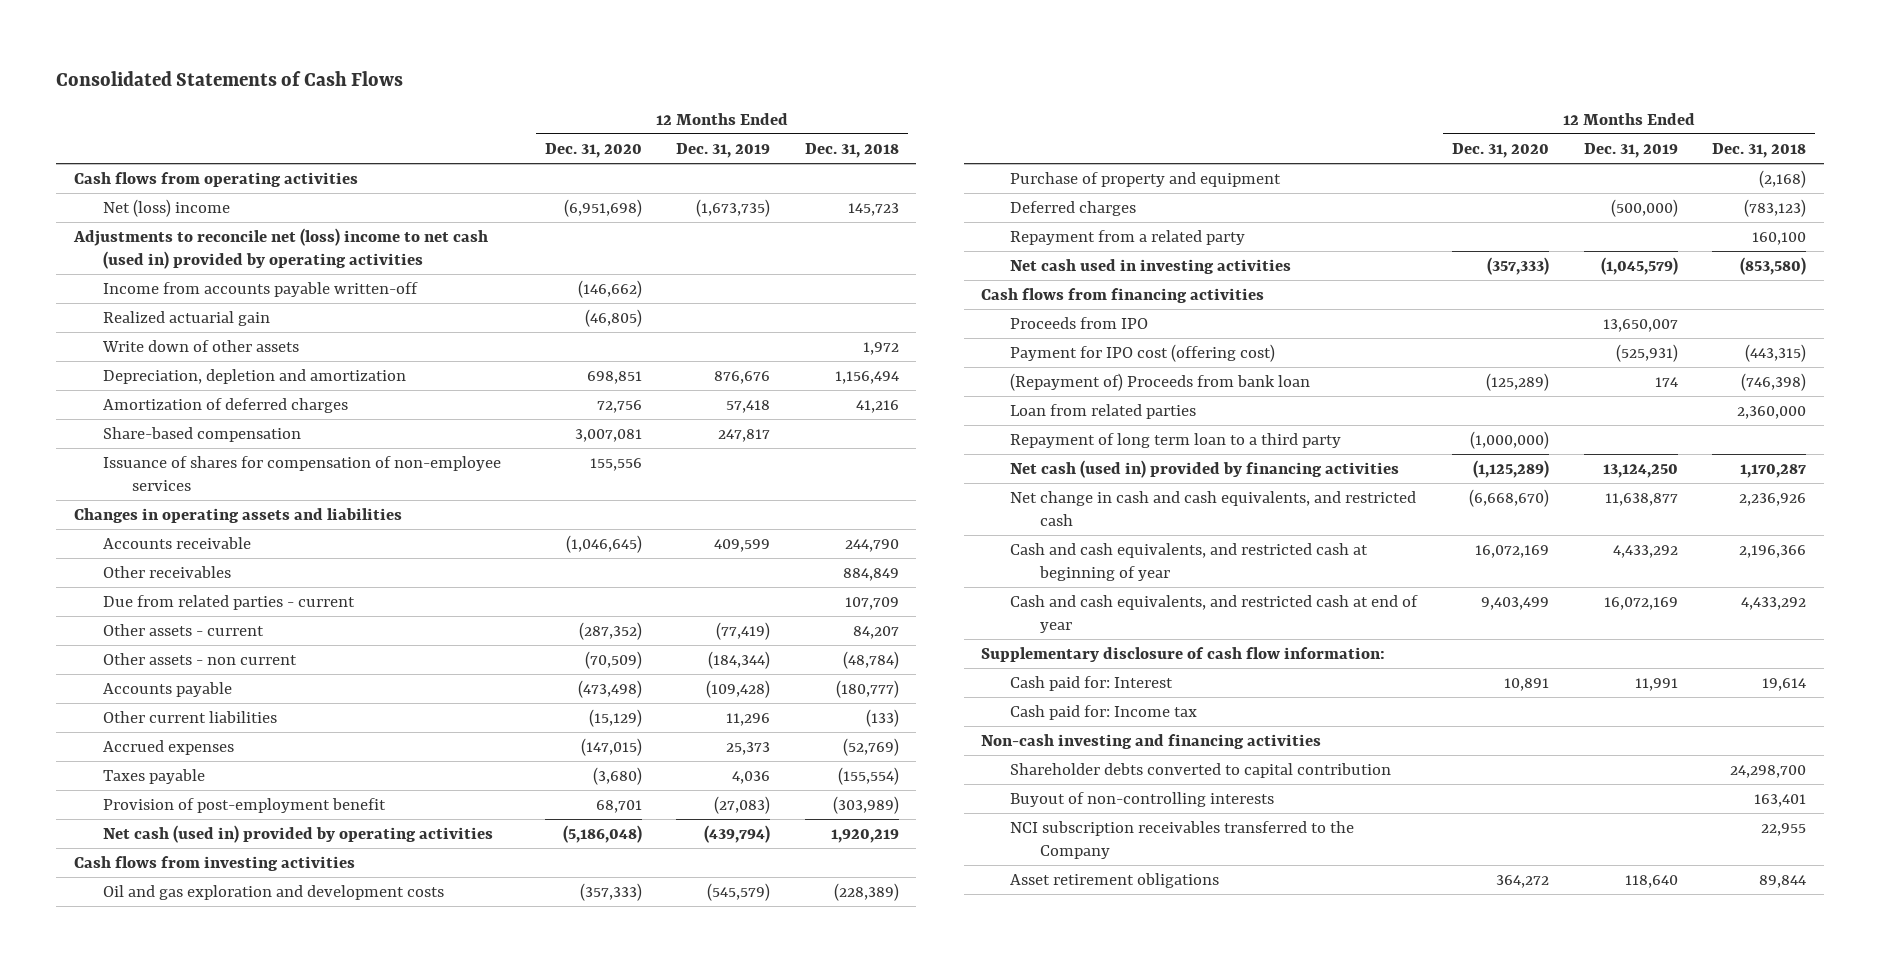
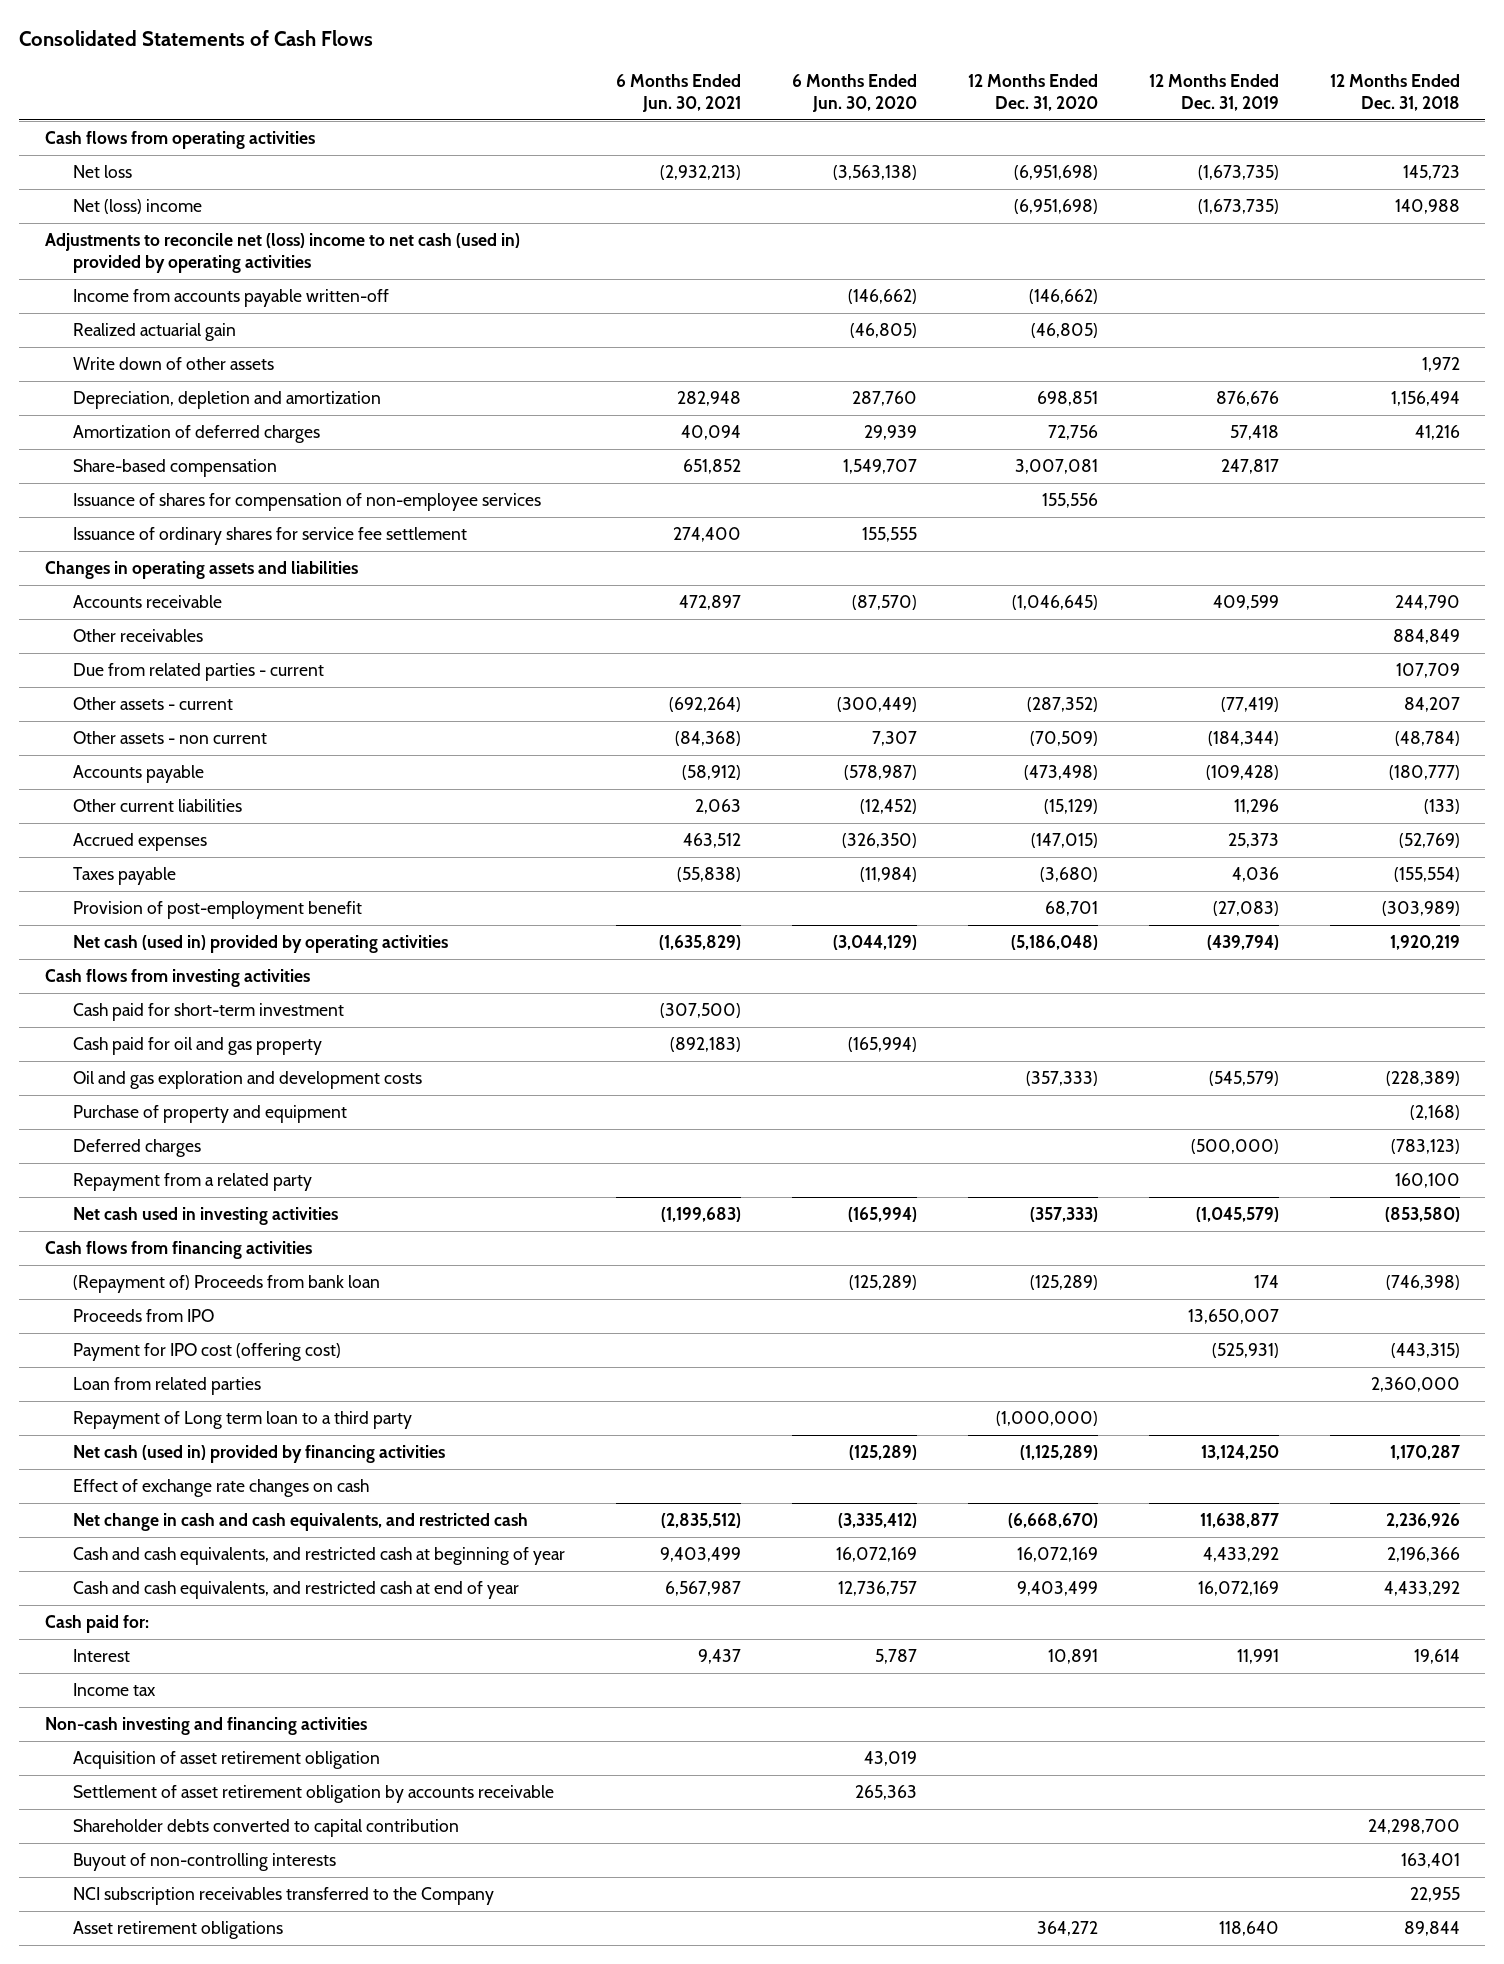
- | 12 Months Ended Dec. 31, 2020 | 12 Months Ended Dec. 31, 2019 | 12 Months Ended Dec. 31, 2018
+ | 6 Months Ended Jun. 30, 2021 | 6 Months Ended Jun. 30, 2020 | 12 Months Ended Dec. 31, 2020 | 12 Months Ended Dec. 31, 2019 | 12 Months Ended Dec. 31, 2018
- Net (loss) income | (6,951,698) | (1,673,735) | 145,723
+ Net loss | (2,932,213) | (3,563,138) | (6,951,698) | (1,673,735) | 145,723
+ Net (loss) income | | | (6,951,698) | (1,673,735) | 140,988
+ Issuance of ordinary shares for service fee settlement | 274,400 | 155,555 | | |
+ Cash paid for short-term investment | (307,500) | | | |
+ Cash paid for oil and gas property | (892,183) | (165,994) | | |
moved up: (Repayment of) Proceeds from bank loan | | (125,289) | (125,289) | 174 | (746,398)
- Repayment of long term loan to a third party | (1,000,000) | |
+ Repayment of Long term loan to a third party | | | (1,000,000) | |
+ Effect of exchange rate changes on cash
- Supplementary disclosure of cash flow information:
- Cash paid for: Interest | 10,891 | 11,991 | 19,614
- Cash paid for: Income tax
+ Cash paid for:
+ Interest | 9,437 | 5,787 | 10,891 | 11,991 | 19,614
+ Income tax
+ Acquisition of asset retirement obligation | | 43,019 | | |
+ Settlement of asset retirement obligation by accounts receivable | | 265,363 | | |

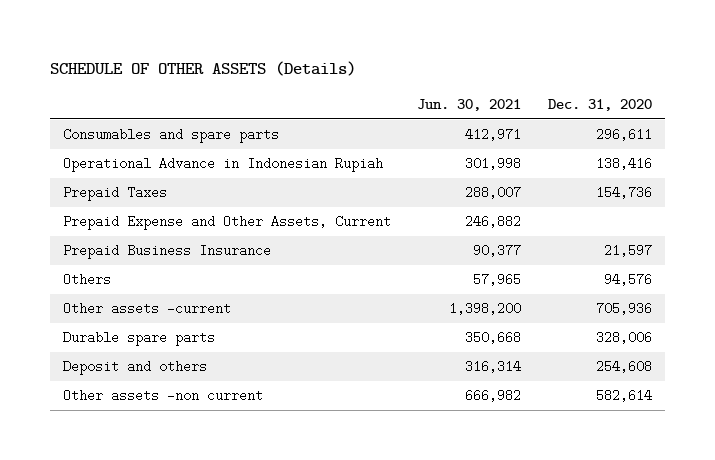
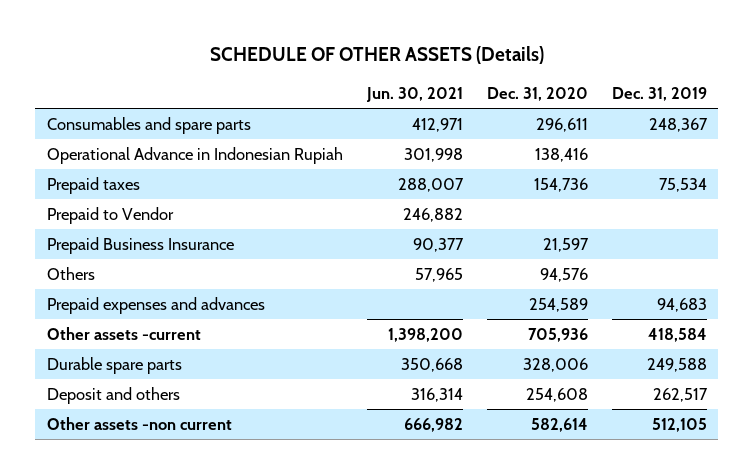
- | Jun. 30, 2021 | Dec. 31, 2020
+ | Jun. 30, 2021 | Dec. 31, 2020 | Dec. 31, 2019
- Prepaid Taxes | 288,007 | 154,736
- Prepaid Expense and Other Assets, Current | 246,882 |
+ Prepaid taxes | 288,007 | 154,736 | 75,534
+ Prepaid to Vendor | 246,882 | |
+ Prepaid expenses and advances | | 254,589 | 94,683

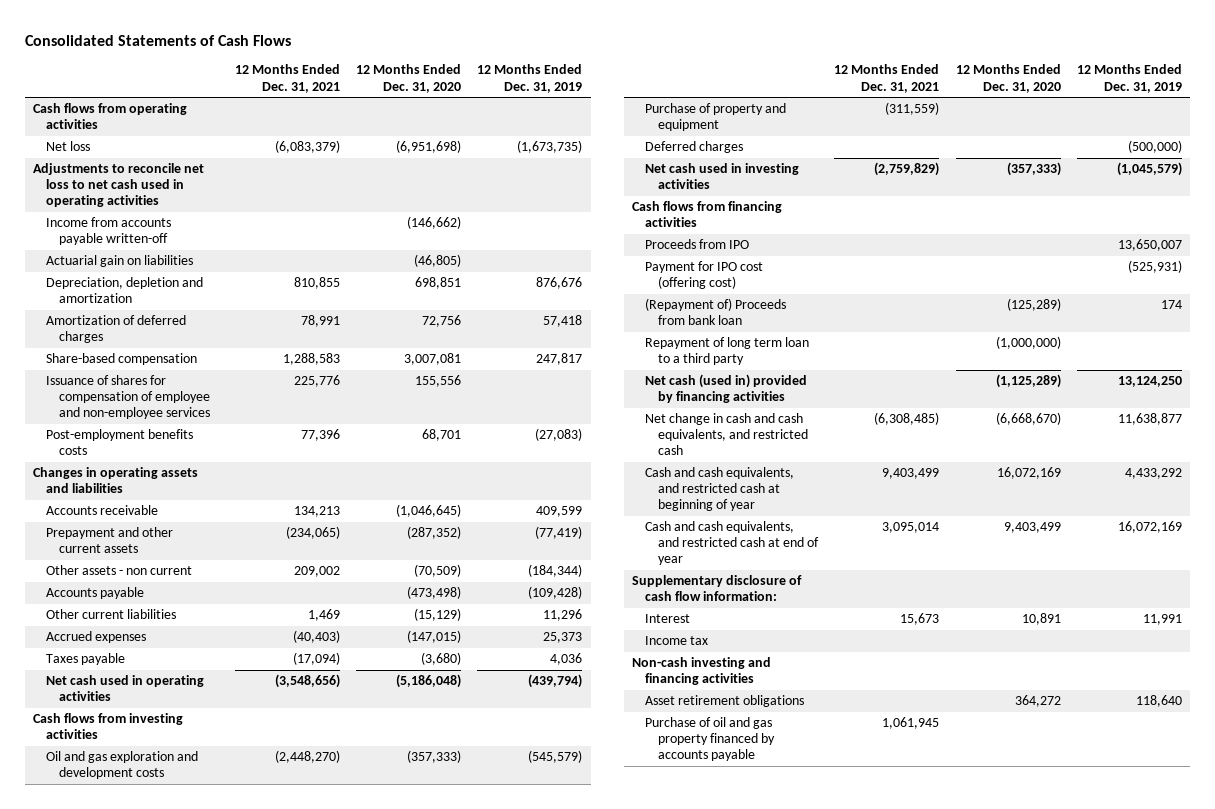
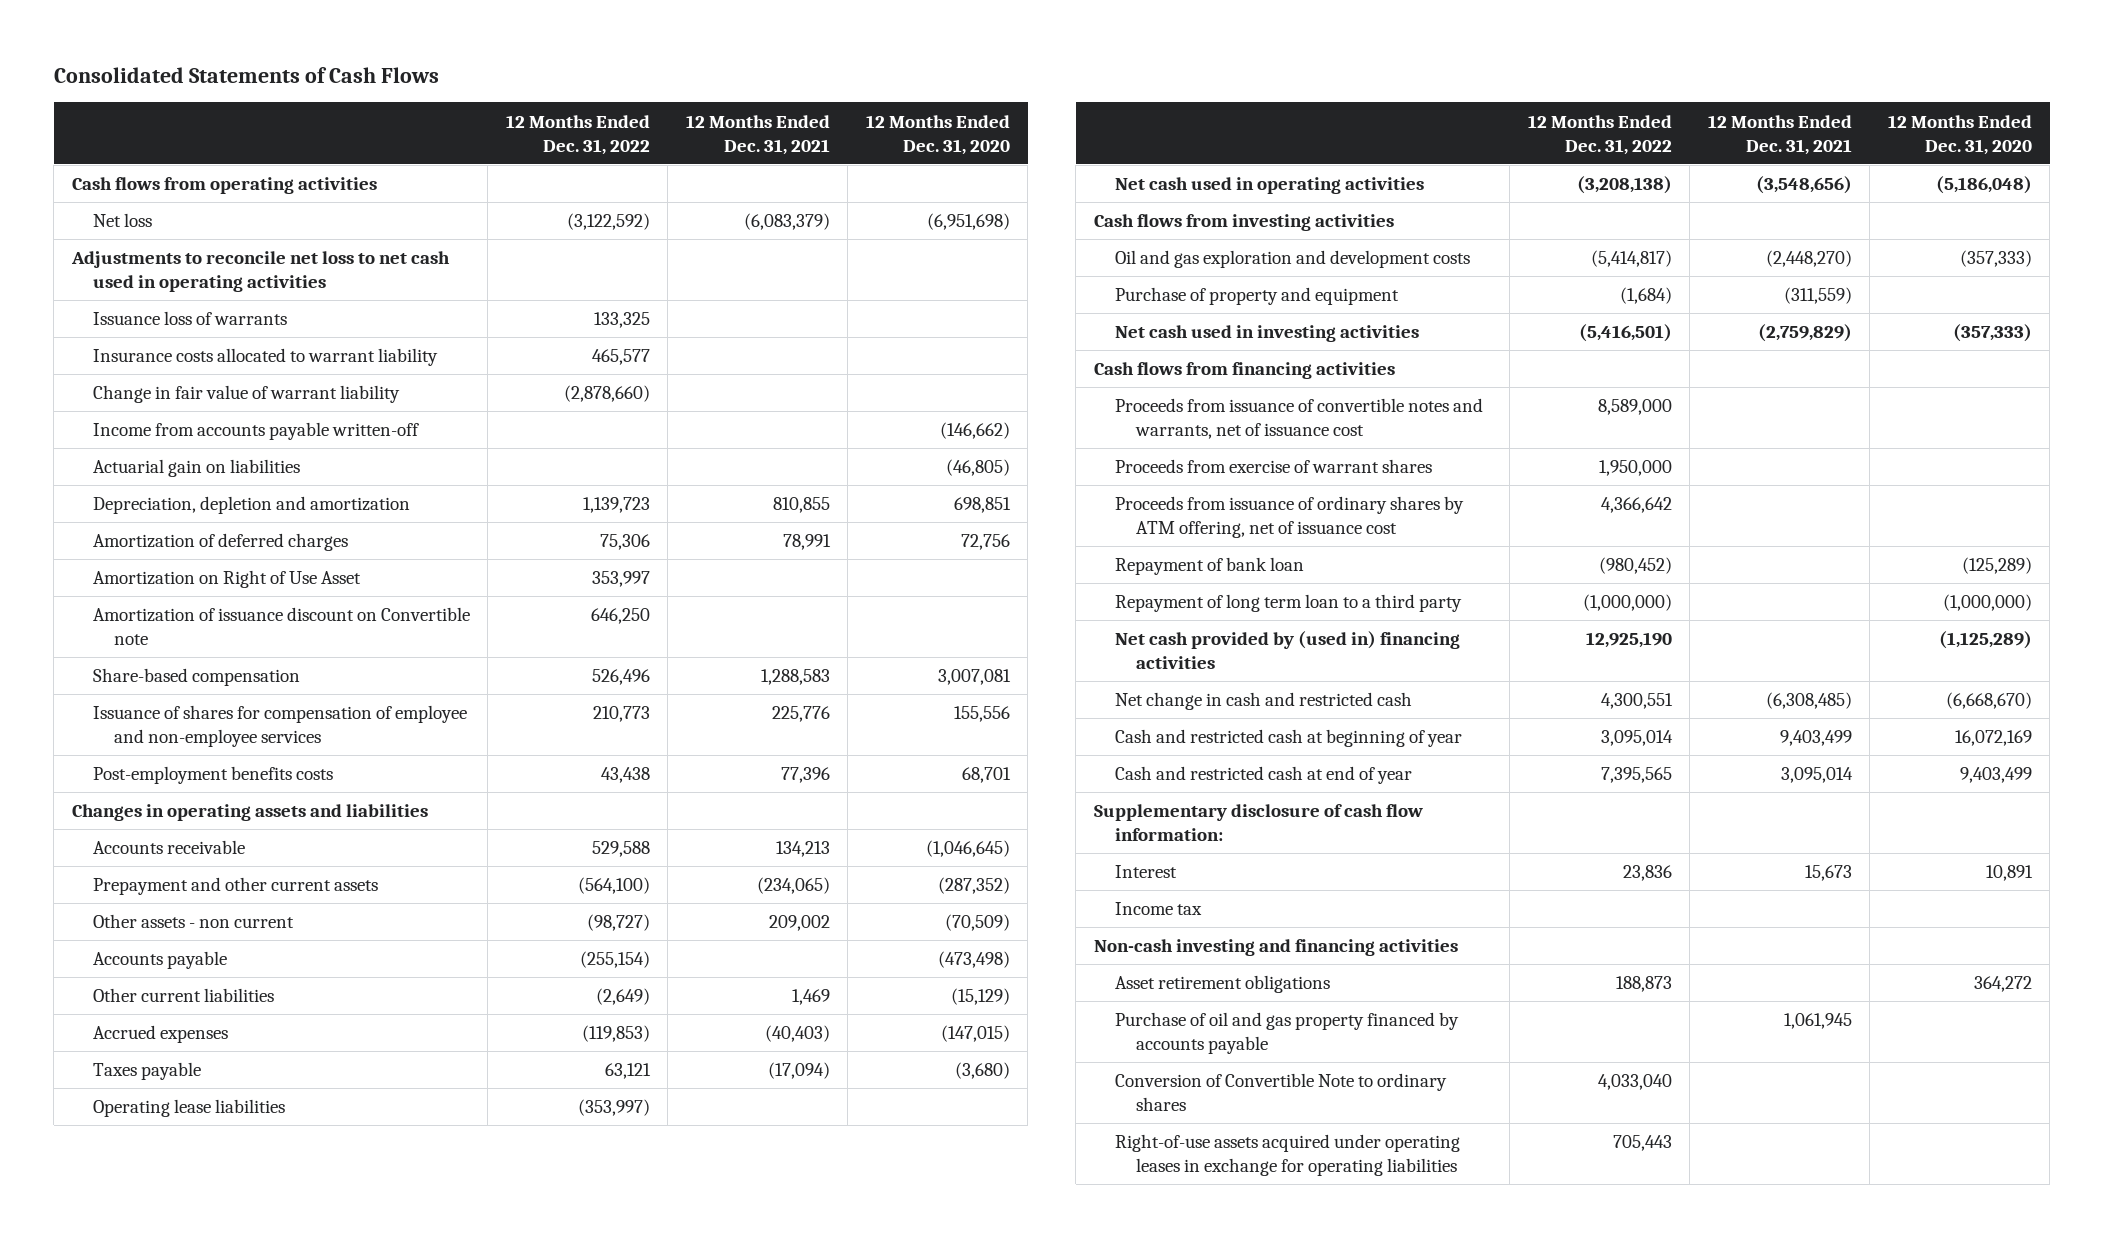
- | 12 Months Ended Dec. 31, 2021 | 12 Months Ended Dec. 31, 2020 | 12 Months Ended Dec. 31, 2019
+ | 12 Months Ended Dec. 31, 2022 | 12 Months Ended Dec. 31, 2021 | 12 Months Ended Dec. 31, 2020
+ Issuance loss of warrants | 133,325 | |
+ Insurance costs allocated to warrant liability | 465,577 | |
+ Change in fair value of warrant liability | (2,878,660) | |
+ Amortization on Right of Use Asset | 353,997 | |
+ Amortization of issuance discount on Convertible note | 646,250 | |
+ Operating lease liabilities | (353,997) | |
- Deferred charges | | | (500,000)
- Proceeds from IPO | | | 13,650,007
- Payment for IPO cost (offering cost) | | | (525,931)
- (Repayment of) Proceeds from bank loan | | (125,289) | 174
+ Proceeds from issuance of convertible notes and warrants, net of issuance cost | 8,589,000 | |
+ Proceeds from exercise of warrant shares | 1,950,000 | |
+ Proceeds from issuance of ordinary shares by ATM offering, net of issuance cost | 4,366,642 | |
+ Repayment of bank loan | (980,452) | | (125,289)
- Net cash (used in) provided by financing activities | | (1,125,289) | 13,124,250
- Net change in cash and cash equivalents, and restricted cash | (6,308,485) | (6,668,670) | 11,638,877
- Cash and cash equivalents, and restricted cash at beginning of year | 9,403,499 | 16,072,169 | 4,433,292
- Cash and cash equivalents, and restricted cash at end of year | 3,095,014 | 9,403,499 | 16,072,169
+ Net cash provided by (used in) financing activities | 12,925,190 | | (1,125,289)
+ Net change in cash and restricted cash | 4,300,551 | (6,308,485) | (6,668,670)
+ Cash and restricted cash at beginning of year | 3,095,014 | 9,403,499 | 16,072,169
+ Cash and restricted cash at end of year | 7,395,565 | 3,095,014 | 9,403,499
+ Conversion of Convertible Note to ordinary shares | 4,033,040 | |
+ Right-of-use assets acquired under operating leases in exchange for operating liabilities | 705,443 | |

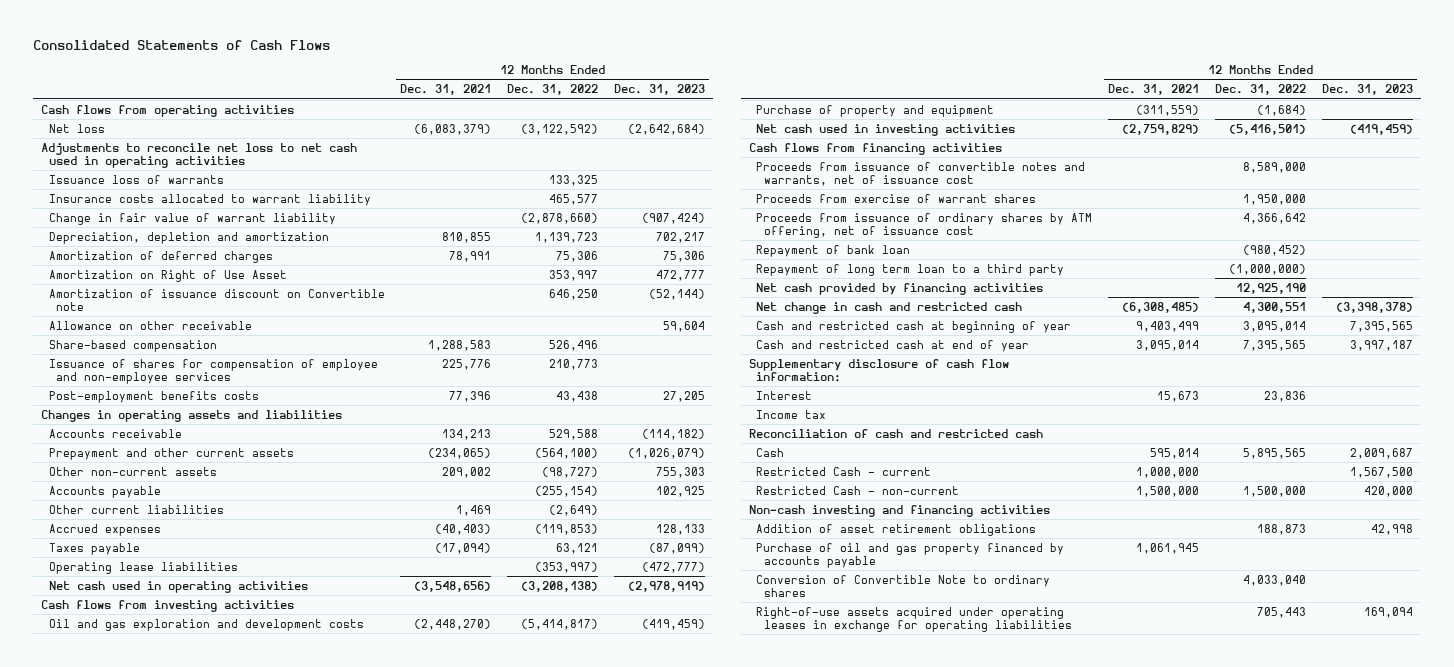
- | 12 Months Ended Dec. 31, 2022 | 12 Months Ended Dec. 31, 2021 | 12 Months Ended Dec. 31, 2020
+ | 12 Months Ended Dec. 31, 2021 | 12 Months Ended Dec. 31, 2022 | 12 Months Ended Dec. 31, 2023
- Income from accounts payable written-off | | | (146,662)
- Actuarial gain on liabilities | | | (46,805)
+ Allowance on other receivable | | | 59,604
- Other assets - non current | (98,727) | 209,002 | (70,509)
+ Other non-current assets | 209,002 | (98,727) | 755,303
- Net cash provided by (used in) financing activities | 12,925,190 | | (1,125,289)
+ Net cash provided by financing activities | | 12,925,190 |
+ Reconciliation of cash and restricted cash
+ Cash | 595,014 | 5,895,565 | 2,009,687
+ Restricted Cash - current | 1,000,000 | | 1,567,500
+ Restricted Cash - non-current | 1,500,000 | 1,500,000 | 420,000
- Asset retirement obligations | 188,873 | | 364,272
+ Addition of asset retirement obligations | | 188,873 | 42,998

